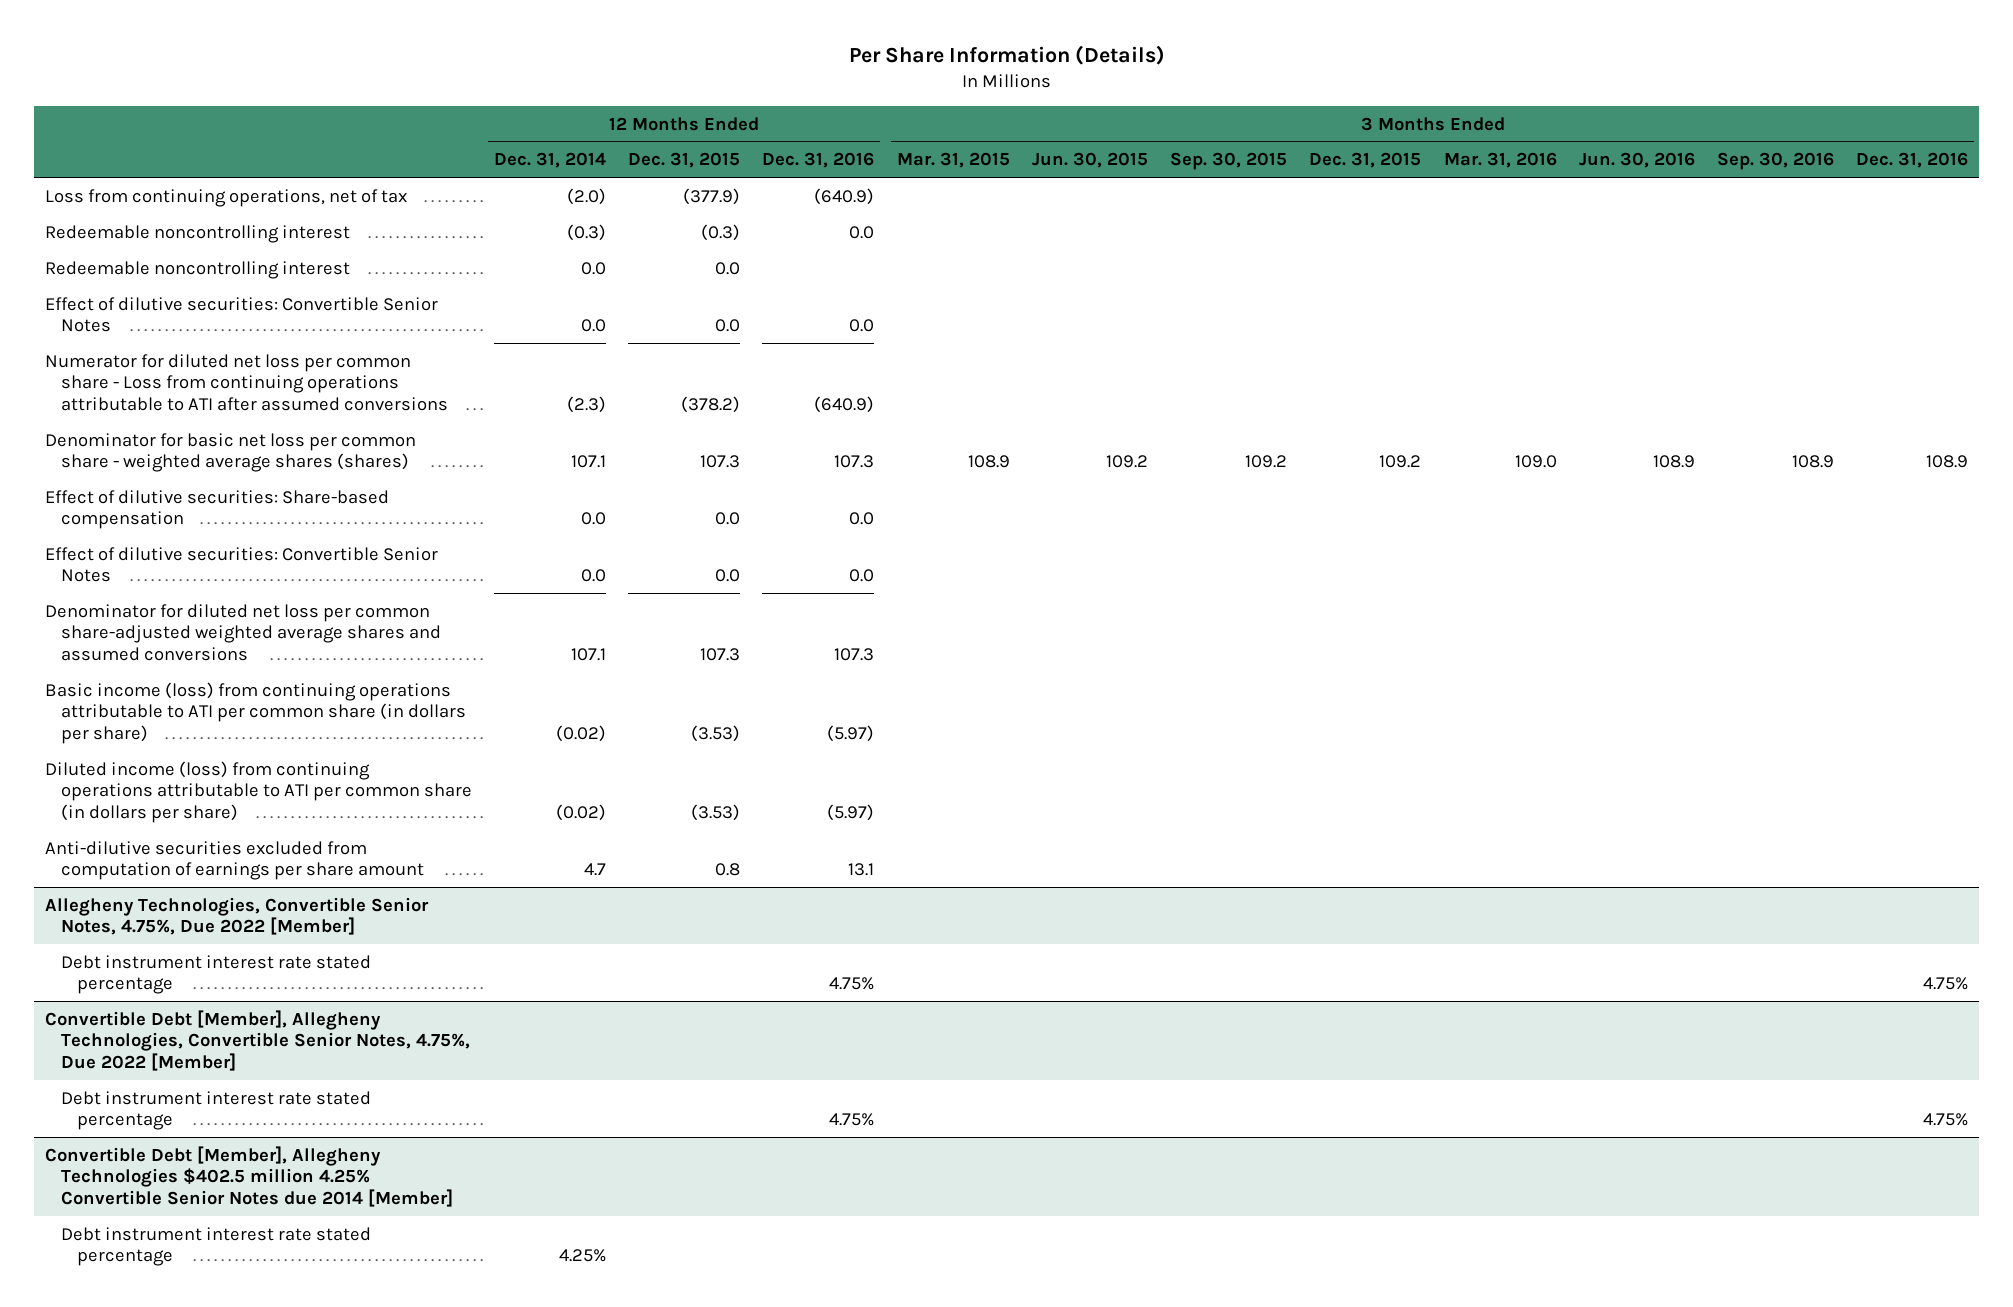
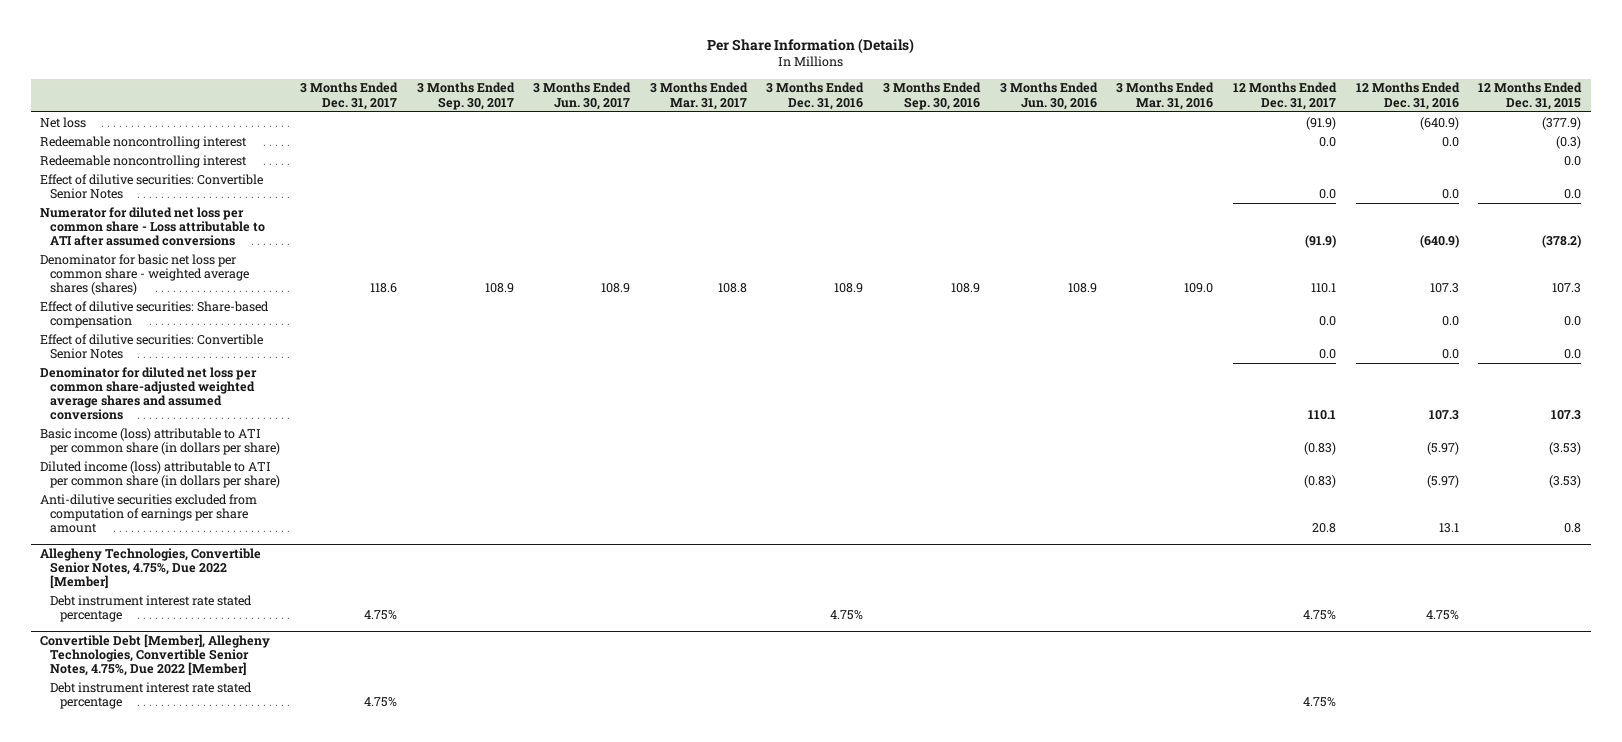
- | 12 Months Ended Dec. 31, 2014 | 12 Months Ended Dec. 31, 2015 | 12 Months Ended Dec. 31, 2016 | 3 Months Ended Mar. 31, 2015 | 3 Months Ended Jun. 30, 2015 | 3 Months Ended Sep. 30, 2015 | 3 Months Ended Dec. 31, 2015 | 3 Months Ended Mar. 31, 2016 | 3 Months Ended Jun. 30, 2016 | 3 Months Ended Sep. 30, 2016 | 3 Months Ended Dec. 31, 2016
+ | 3 Months Ended Dec. 31, 2017 | 3 Months Ended Sep. 30, 2017 | 3 Months Ended Jun. 30, 2017 | 3 Months Ended Mar. 31, 2017 | 3 Months Ended Dec. 31, 2016 | 3 Months Ended Sep. 30, 2016 | 3 Months Ended Jun. 30, 2016 | 3 Months Ended Mar. 31, 2016 | 12 Months Ended Dec. 31, 2017 | 12 Months Ended Dec. 31, 2016 | 12 Months Ended Dec. 31, 2015
- Loss from continuing operations, net of tax | (2.0) | (377.9) | (640.9) | | | | | | | |
+ Net loss | | | | | | | | | (91.9) | (640.9) | (377.9)
- Numerator for diluted net loss per common share - Loss from continuing operations attributable to ATI after assumed conversions | (2.3) | (378.2) | (640.9) | | | | | | | |
+ Numerator for diluted net loss per common share - Loss attributable to ATI after assumed conversions | | | | | | | | | (91.9) | (640.9) | (378.2)
- Basic income (loss) from continuing operations attributable to ATI per common share (in dollars per share) | (0.02) | (3.53) | (5.97) | | | | | | | |
- Diluted income (loss) from continuing operations attributable to ATI per common share (in dollars per share) | (0.02) | (3.53) | (5.97) | | | | | | | |
+ Basic income (loss) attributable to ATI per common share (in dollars per share) | | | | | | | | | (0.83) | (5.97) | (3.53)
+ Diluted income (loss) attributable to ATI per common share (in dollars per share) | | | | | | | | | (0.83) | (5.97) | (3.53)
@ Convertible Debt [Member], Allegheny Technologies, Convertible Senior Notes, 4.75%, Due 2022 [Member]
- Debt instrument interest rate stated percentage | | | 4.75% | | | | | | | | 4.75%
- Convertible Debt [Member], Allegheny Technologies $402.5 million 4.25% Convertible Senior Notes due 2014 [Member]

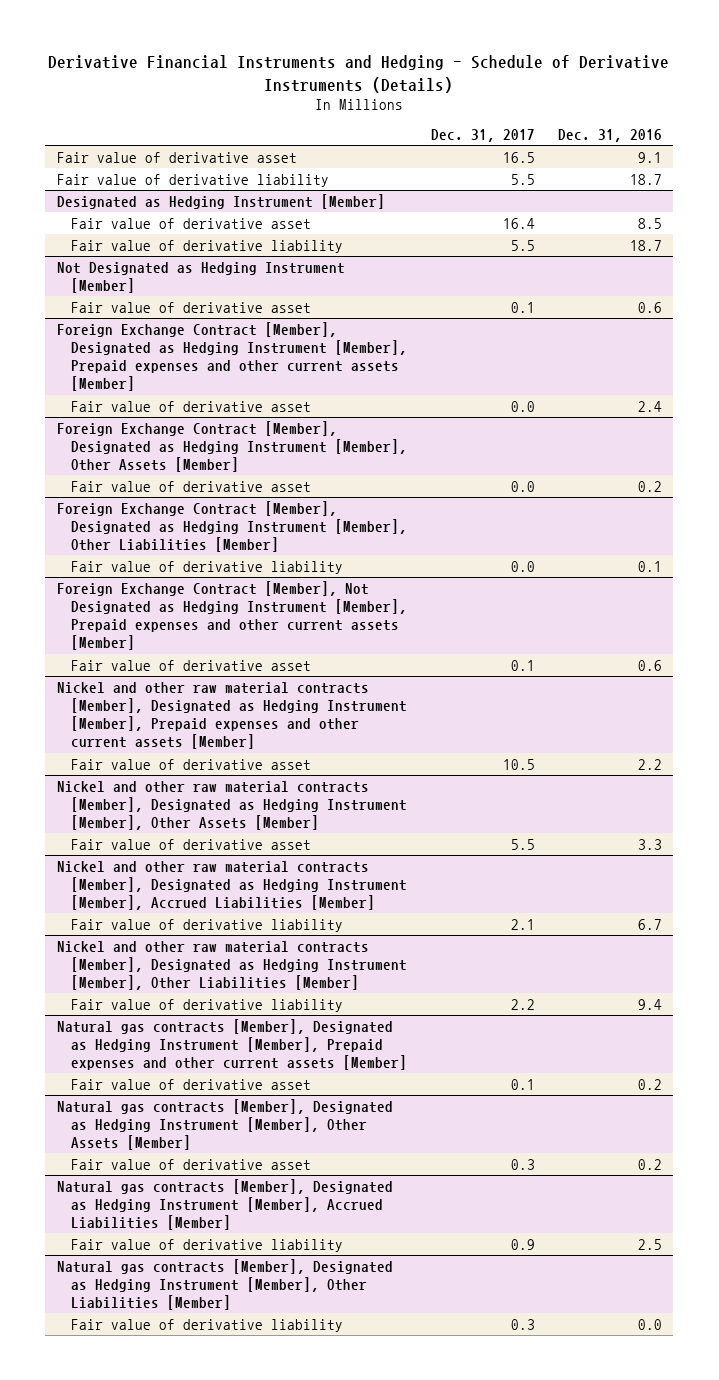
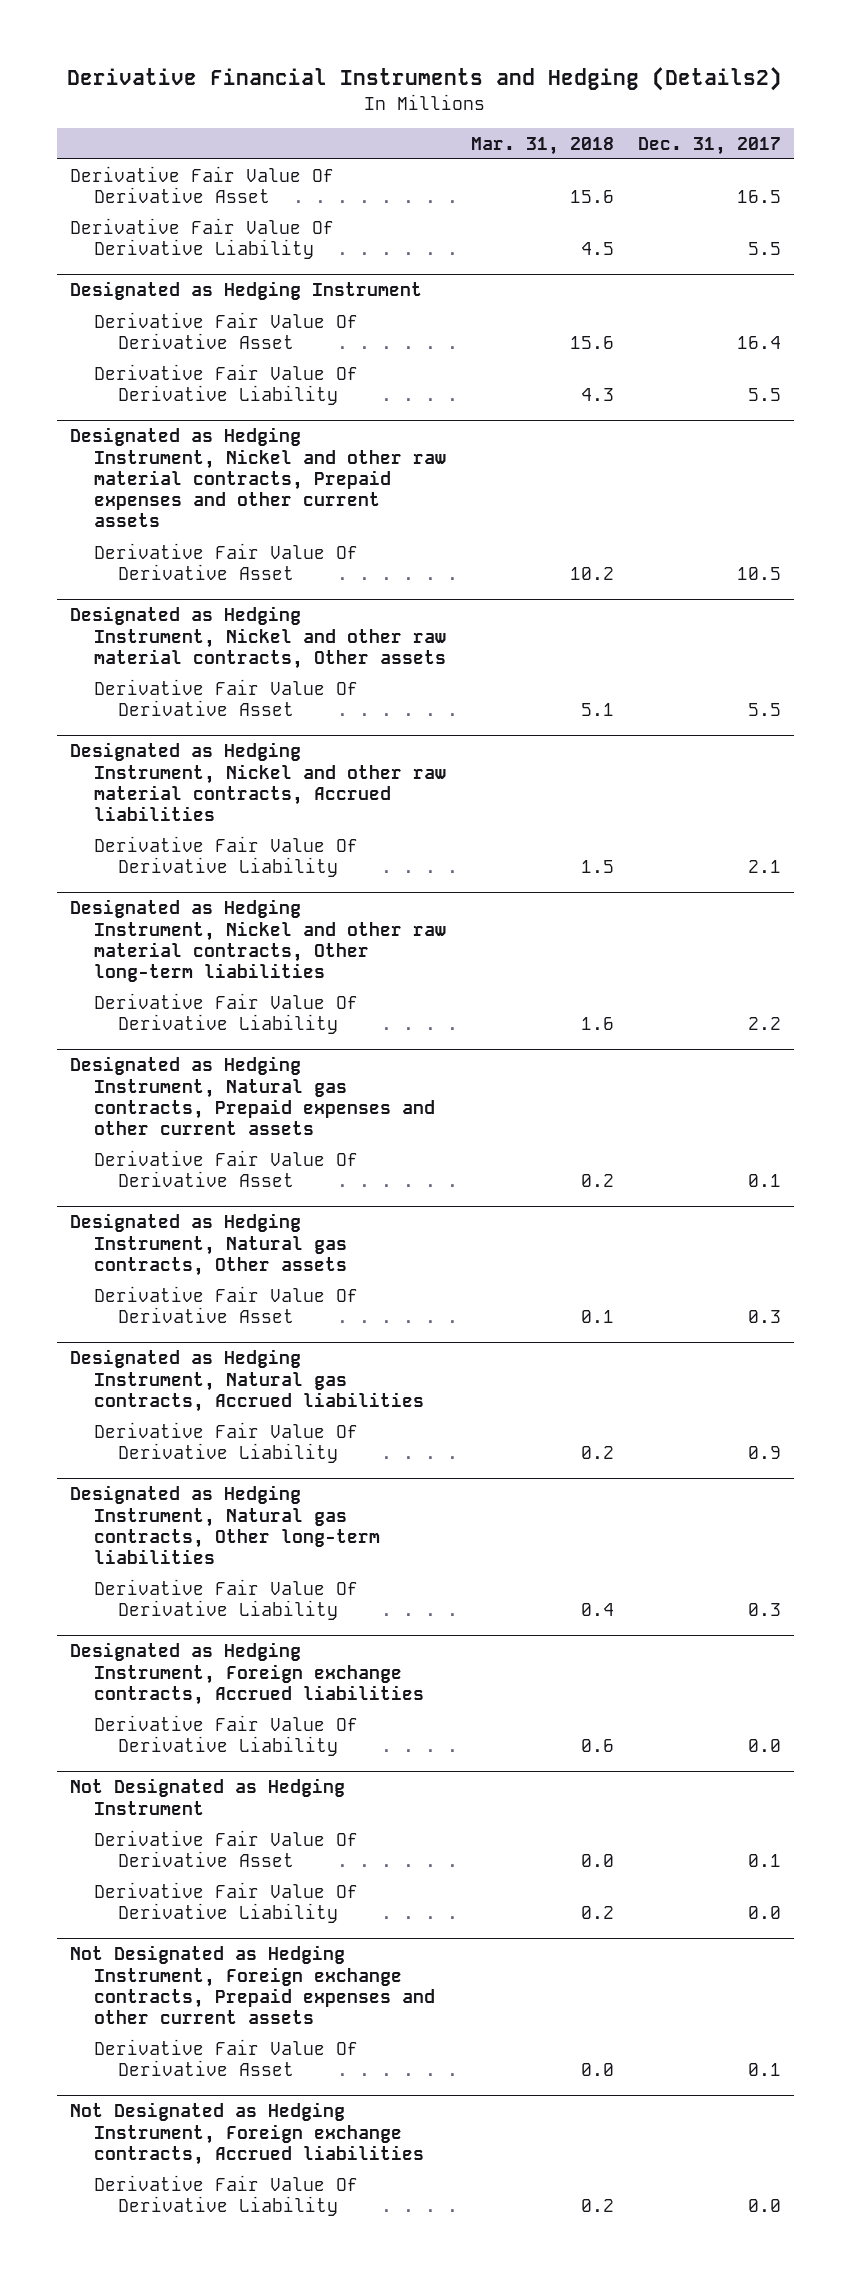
- Derivative Financial Instruments and Hedging - Schedule of Derivative Instruments (Details)
+ Derivative Financial Instruments and Hedging (Details2)
- | Dec. 31, 2017 | Dec. 31, 2016
+ | Mar. 31, 2018 | Dec. 31, 2017
- Fair value of derivative asset | 16.5 | 9.1
- Fair value of derivative liability | 5.5 | 18.7
- Designated as Hedging Instrument [Member]
- Fair value of derivative asset | 16.4 | 8.5
- Fair value of derivative liability | 5.5 | 18.7
- Not Designated as Hedging Instrument [Member]
- Fair value of derivative asset | 0.1 | 0.6
- Foreign Exchange Contract [Member], Designated as Hedging Instrument [Member], Prepaid expenses and other current assets [Member]
- Fair value of derivative asset | 0.0 | 2.4
- Foreign Exchange Contract [Member], Designated as Hedging Instrument [Member], Other Assets [Member]
- Fair value of derivative asset | 0.0 | 0.2
- Foreign Exchange Contract [Member], Designated as Hedging Instrument [Member], Other Liabilities [Member]
- Fair value of derivative liability | 0.0 | 0.1
- Foreign Exchange Contract [Member], Not Designated as Hedging Instrument [Member], Prepaid expenses and other current assets [Member]
- Fair value of derivative asset | 0.1 | 0.6
- Nickel and other raw material contracts [Member], Designated as Hedging Instrument [Member], Prepaid expenses and other current assets [Member]
- Fair value of derivative asset | 10.5 | 2.2
- Nickel and other raw material contracts [Member], Designated as Hedging Instrument [Member], Other Assets [Member]
- Fair value of derivative asset | 5.5 | 3.3
- Nickel and other raw material contracts [Member], Designated as Hedging Instrument [Member], Accrued Liabilities [Member]
- Fair value of derivative liability | 2.1 | 6.7
- Nickel and other raw material contracts [Member], Designated as Hedging Instrument [Member], Other Liabilities [Member]
- Fair value of derivative liability | 2.2 | 9.4
- Natural gas contracts [Member], Designated as Hedging Instrument [Member], Prepaid expenses and other current assets [Member]
- Fair value of derivative asset | 0.1 | 0.2
- Natural gas contracts [Member], Designated as Hedging Instrument [Member], Other Assets [Member]
- Fair value of derivative asset | 0.3 | 0.2
- Natural gas contracts [Member], Designated as Hedging Instrument [Member], Accrued Liabilities [Member]
- Fair value of derivative liability | 0.9 | 2.5
- Natural gas contracts [Member], Designated as Hedging Instrument [Member], Other Liabilities [Member]
- Fair value of derivative liability | 0.3 | 0.0
+ Derivative Fair Value Of Derivative Asset | 15.6 | 16.5
+ Derivative Fair Value Of Derivative Liability | 4.5 | 5.5
+ Designated as Hedging Instrument
+ Derivative Fair Value Of Derivative Asset | 15.6 | 16.4
+ Derivative Fair Value Of Derivative Liability | 4.3 | 5.5
+ Designated as Hedging Instrument, Nickel and other raw material contracts, Prepaid expenses and other current assets
+ Derivative Fair Value Of Derivative Asset | 10.2 | 10.5
+ Designated as Hedging Instrument, Nickel and other raw material contracts, Other assets
+ Derivative Fair Value Of Derivative Asset | 5.1 | 5.5
+ Designated as Hedging Instrument, Nickel and other raw material contracts, Accrued liabilities
+ Derivative Fair Value Of Derivative Liability | 1.5 | 2.1
+ Designated as Hedging Instrument, Nickel and other raw material contracts, Other long-term liabilities
+ Derivative Fair Value Of Derivative Liability | 1.6 | 2.2
+ Designated as Hedging Instrument, Natural gas contracts, Prepaid expenses and other current assets
+ Derivative Fair Value Of Derivative Asset | 0.2 | 0.1
+ Designated as Hedging Instrument, Natural gas contracts, Other assets
+ Derivative Fair Value Of Derivative Asset | 0.1 | 0.3
+ Designated as Hedging Instrument, Natural gas contracts, Accrued liabilities
+ Derivative Fair Value Of Derivative Liability | 0.2 | 0.9
+ Designated as Hedging Instrument, Natural gas contracts, Other long-term liabilities
+ Derivative Fair Value Of Derivative Liability | 0.4 | 0.3
+ Designated as Hedging Instrument, Foreign exchange contracts, Accrued liabilities
+ Derivative Fair Value Of Derivative Liability | 0.6 | 0.0
+ Not Designated as Hedging Instrument
+ Derivative Fair Value Of Derivative Asset | 0.0 | 0.1
+ Derivative Fair Value Of Derivative Liability | 0.2 | 0.0
+ Not Designated as Hedging Instrument, Foreign exchange contracts, Prepaid expenses and other current assets
+ Derivative Fair Value Of Derivative Asset | 0.0 | 0.1
+ Not Designated as Hedging Instrument, Foreign exchange contracts, Accrued liabilities
+ Derivative Fair Value Of Derivative Liability | 0.2 | 0.0

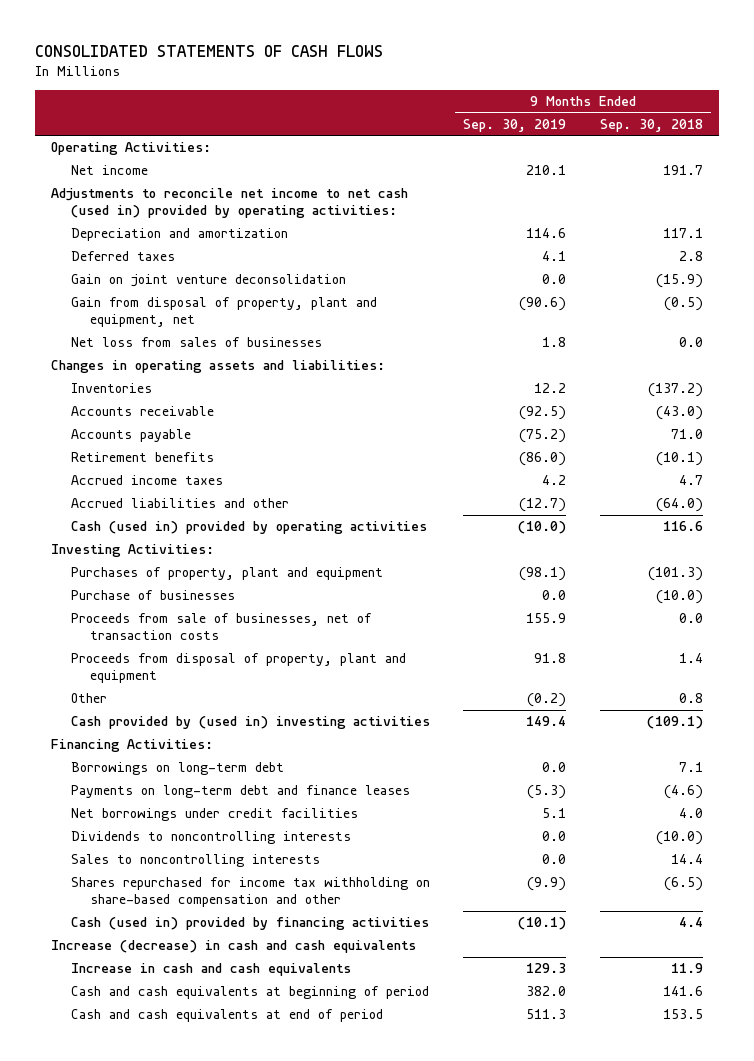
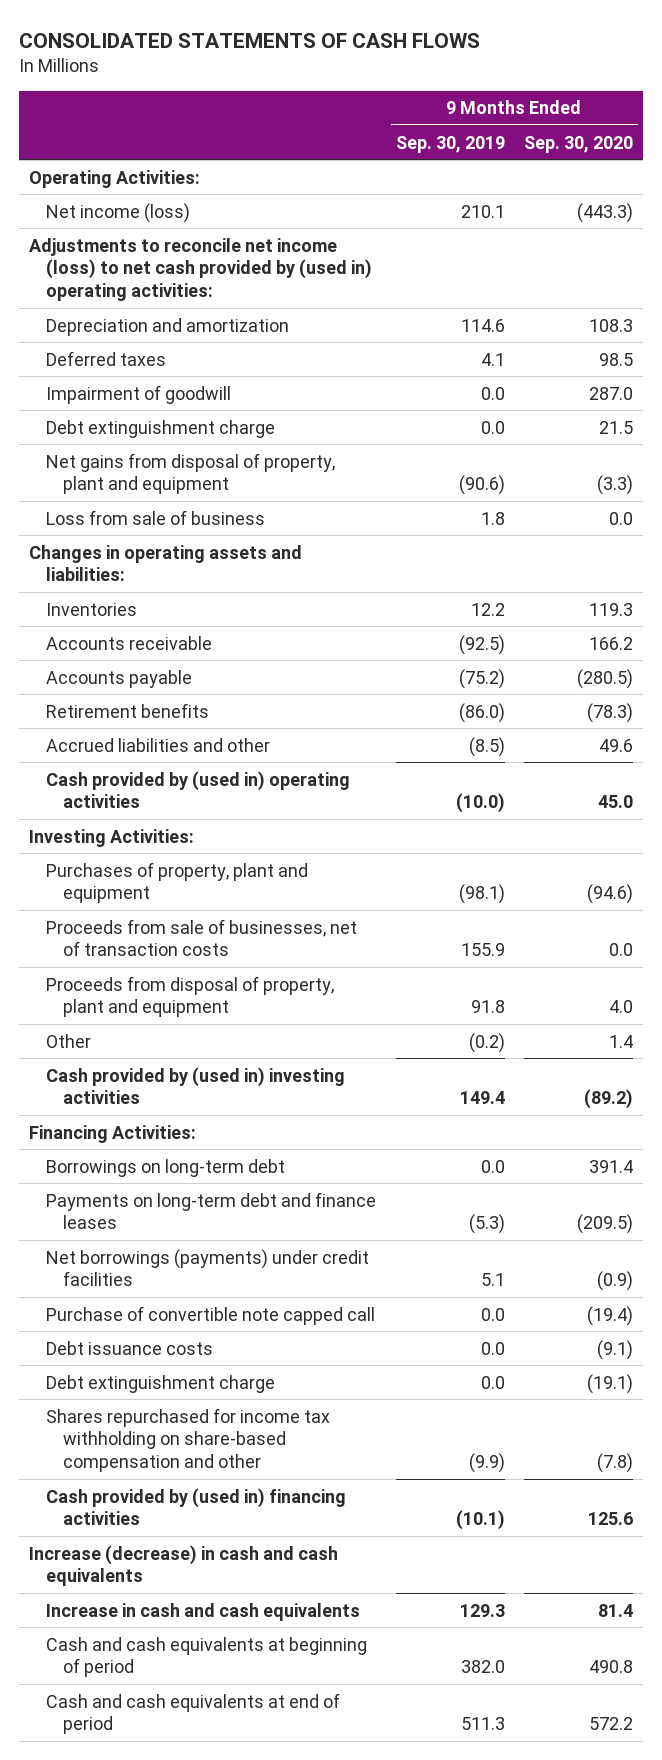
- | 9 Months Ended Sep. 30, 2019 | 9 Months Ended Sep. 30, 2018
+ | 9 Months Ended Sep. 30, 2019 | 9 Months Ended Sep. 30, 2020
- Net income | 210.1 | 191.7
- Adjustments to reconcile net income to net cash (used in) provided by operating activities:
+ Net income (loss) | 210.1 | (443.3)
+ Adjustments to reconcile net income (loss) to net cash provided by (used in) operating activities:
- Gain on joint venture deconsolidation | 0.0 | (15.9)
- Gain from disposal of property, plant and equipment, net | (90.6) | (0.5)
- Net loss from sales of businesses | 1.8 | 0.0
+ Impairment of goodwill | 0.0 | 287.0
+ Debt extinguishment charge | 0.0 | 21.5
+ Net gains from disposal of property, plant and equipment | (90.6) | (3.3)
+ Loss from sale of business | 1.8 | 0.0
- Accrued income taxes | 4.2 | 4.7
- Accrued liabilities and other | (12.7) | (64.0)
- Cash (used in) provided by operating activities | (10.0) | 116.6
+ Accrued liabilities and other | (8.5) | 49.6
+ Cash provided by (used in) operating activities | (10.0) | 45.0
- Purchase of businesses | 0.0 | (10.0)
- Net borrowings under credit facilities | 5.1 | 4.0
- Dividends to noncontrolling interests | 0.0 | (10.0)
- Sales to noncontrolling interests | 0.0 | 14.4
+ Net borrowings (payments) under credit facilities | 5.1 | (0.9)
+ Purchase of convertible note capped call | 0.0 | (19.4)
+ Debt issuance costs | 0.0 | (9.1)
+ Debt extinguishment charge | 0.0 | (19.1)
- Cash (used in) provided by financing activities | (10.1) | 4.4
+ Cash provided by (used in) financing activities | (10.1) | 125.6

